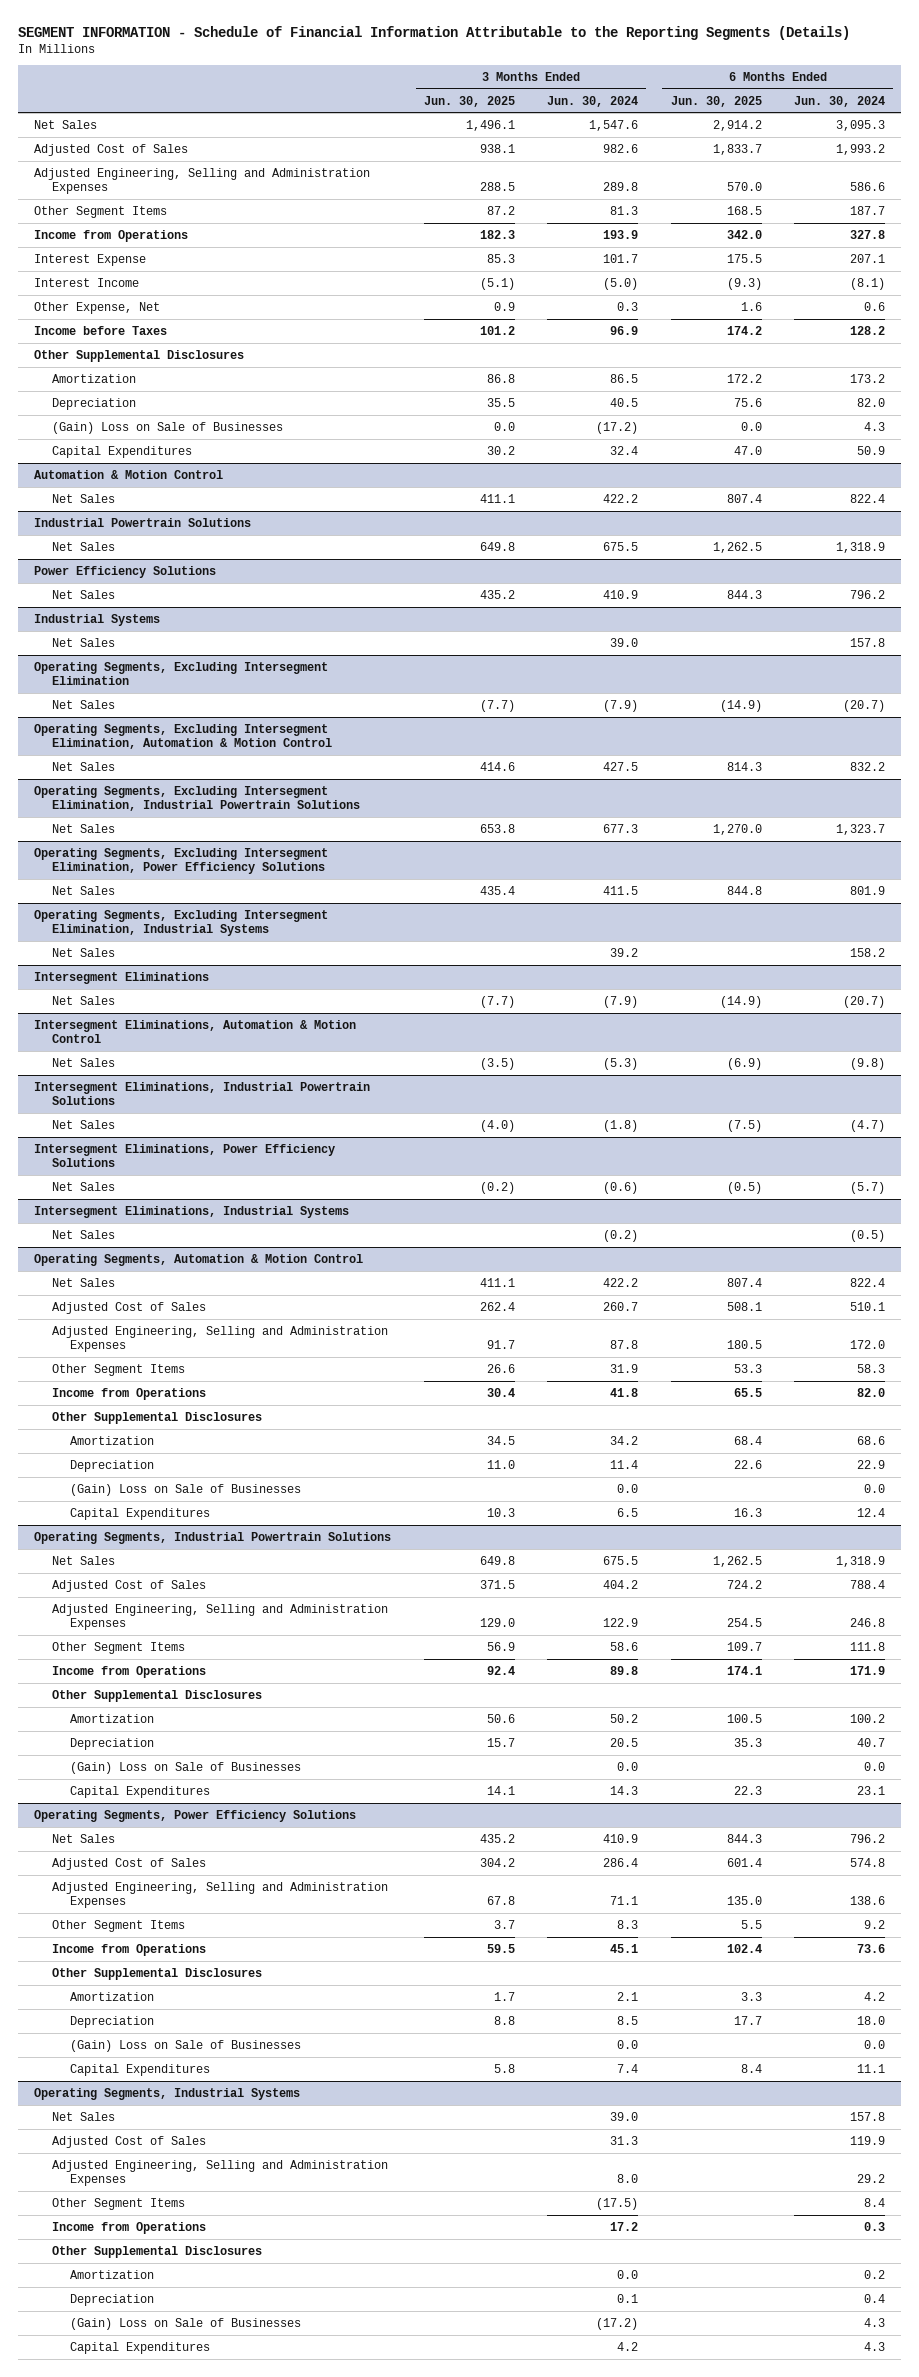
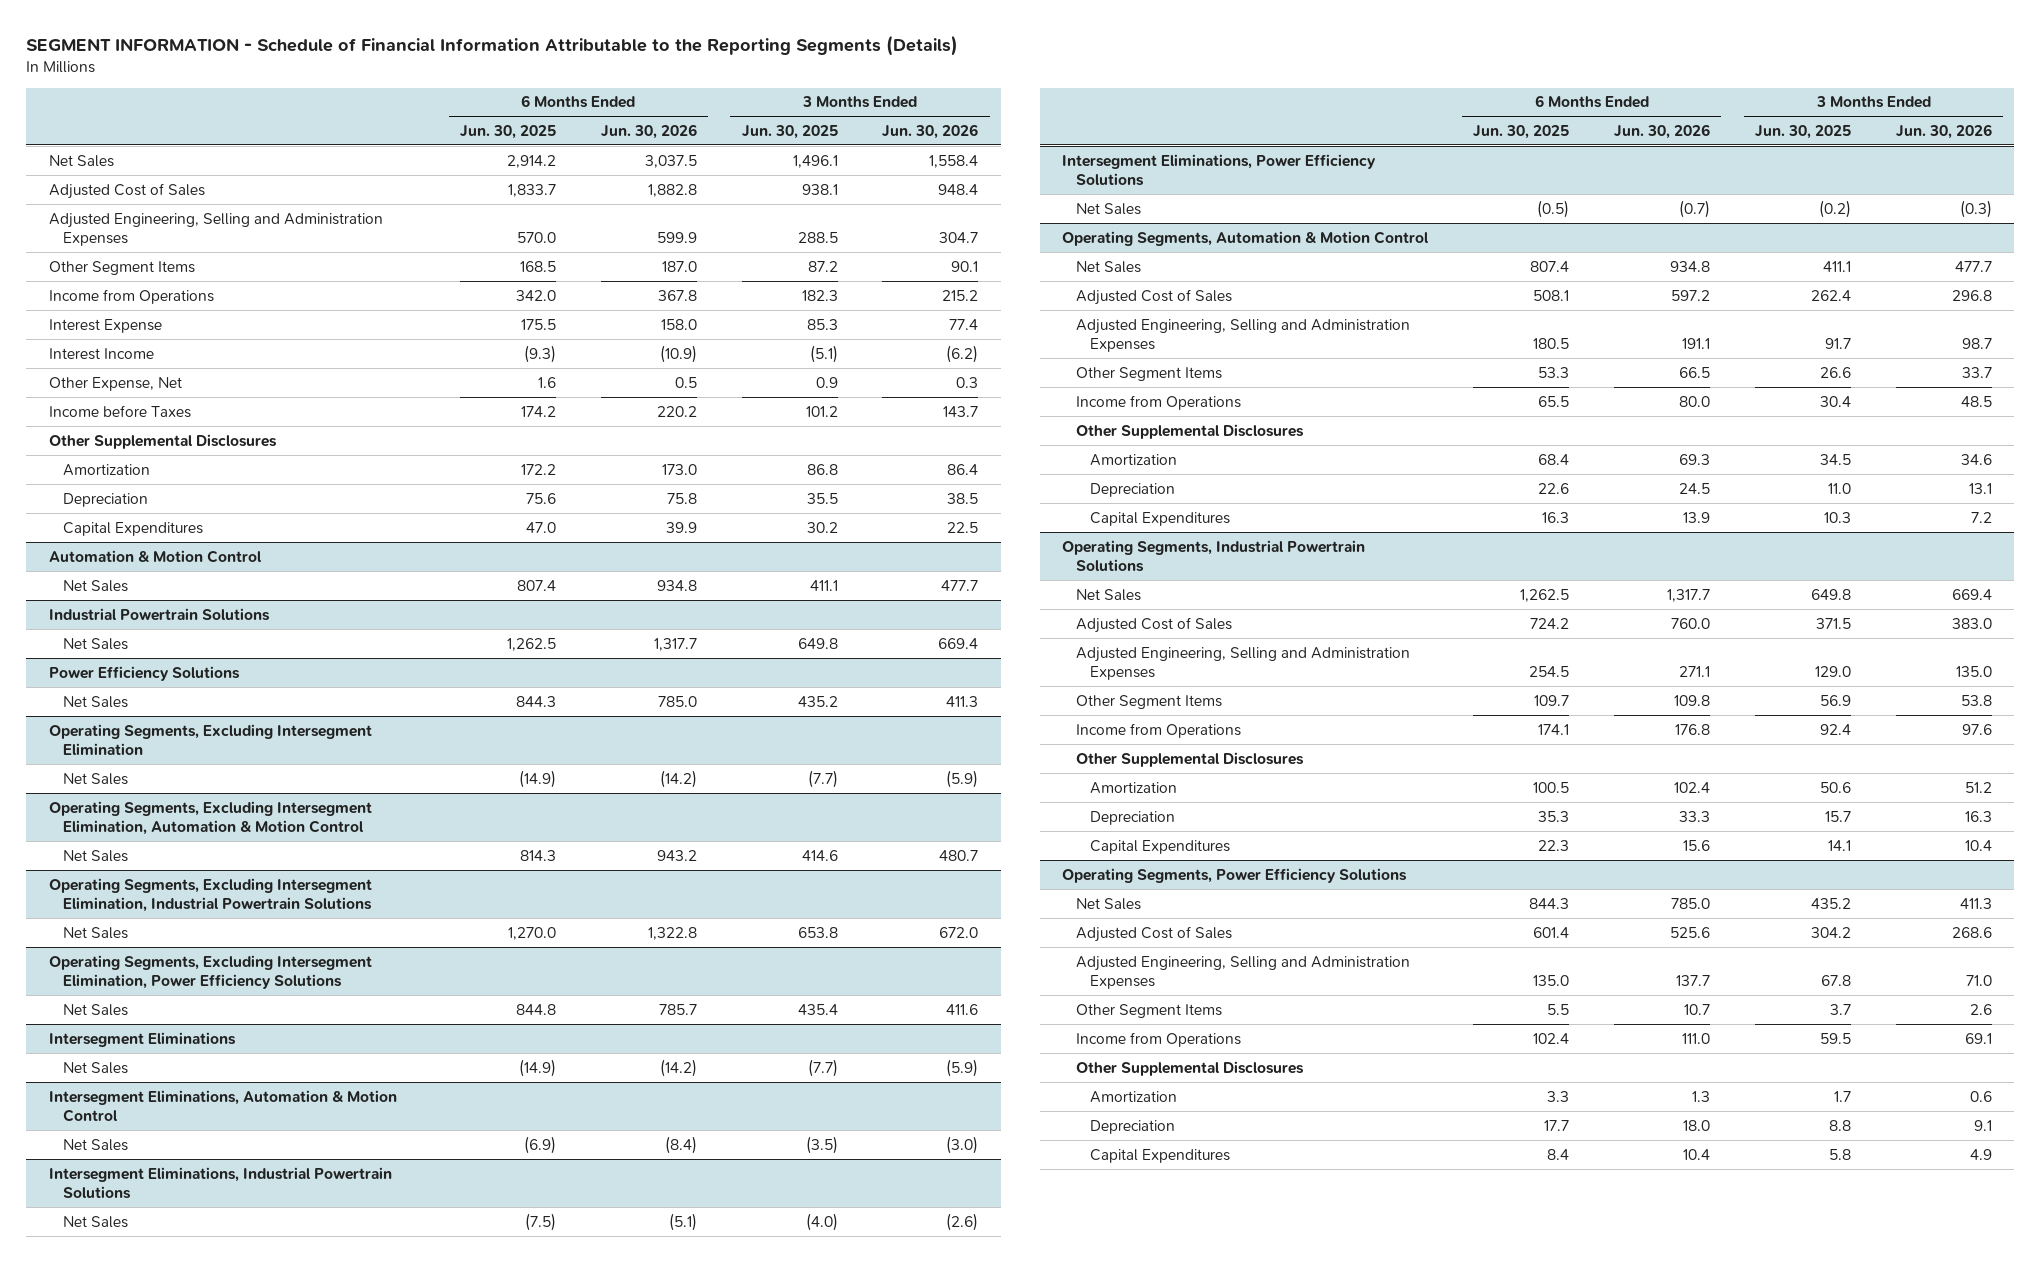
- | 3 Months Ended Jun. 30, 2025 | 3 Months Ended Jun. 30, 2024 | 6 Months Ended Jun. 30, 2025 | 6 Months Ended Jun. 30, 2024
+ | 6 Months Ended Jun. 30, 2025 | 6 Months Ended Jun. 30, 2026 | 3 Months Ended Jun. 30, 2025 | 3 Months Ended Jun. 30, 2026
- (Gain) Loss on Sale of Businesses | 0.0 | (17.2) | 0.0 | 4.3
- Industrial Systems
- Net Sales | | 39.0 | | 157.8
- Operating Segments, Excluding Intersegment Elimination, Industrial Systems
- Net Sales | | 39.2 | | 158.2
- Intersegment Eliminations, Industrial Systems
- Net Sales | | (0.2) | | (0.5)
@ Operating Segments, Automation & Motion Control
- (Gain) Loss on Sale of Businesses | | 0.0 | | 0.0
@ Operating Segments, Industrial Powertrain Solutions
- (Gain) Loss on Sale of Businesses | | 0.0 | | 0.0
@ Operating Segments, Power Efficiency Solutions
- (Gain) Loss on Sale of Businesses | | 0.0 | | 0.0
- Operating Segments, Industrial Systems
- Net Sales | | 39.0 | | 157.8
- Adjusted Cost of Sales | | 31.3 | | 119.9
- Adjusted Engineering, Selling and Administration Expenses | | 8.0 | | 29.2
- Other Segment Items | | (17.5) | | 8.4
- Income from Operations | | 17.2 | | 0.3
- Other Supplemental Disclosures
- Amortization | | 0.0 | | 0.2
- Depreciation | | 0.1 | | 0.4
- (Gain) Loss on Sale of Businesses | | (17.2) | | 4.3
- Capital Expenditures | | 4.2 | | 4.3

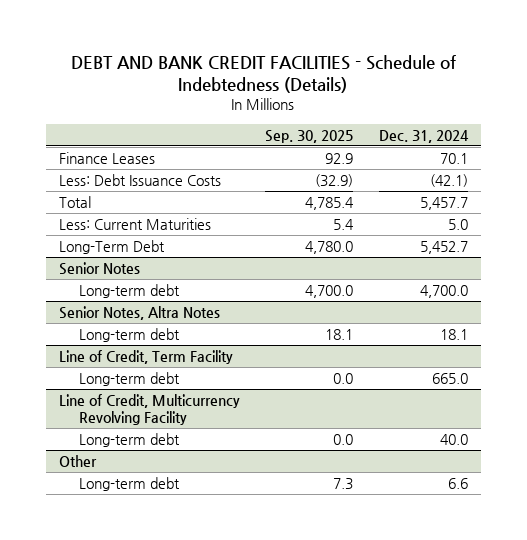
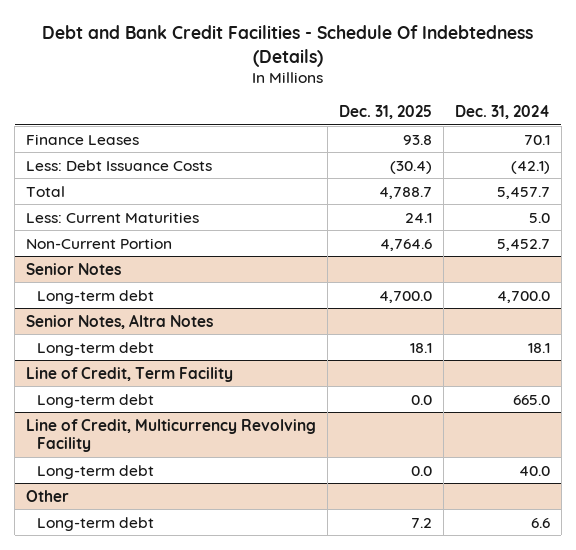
- DEBT AND BANK CREDIT FACILITIES - Schedule of Indebtedness (Details)
+ Debt and Bank Credit Facilities - Schedule Of Indebtedness (Details)
- | Sep. 30, 2025 | Dec. 31, 2024
+ | Dec. 31, 2025 | Dec. 31, 2024
- Long-Term Debt | 4,780.0 | 5,452.7
+ Non-Current Portion | 4,764.6 | 5,452.7

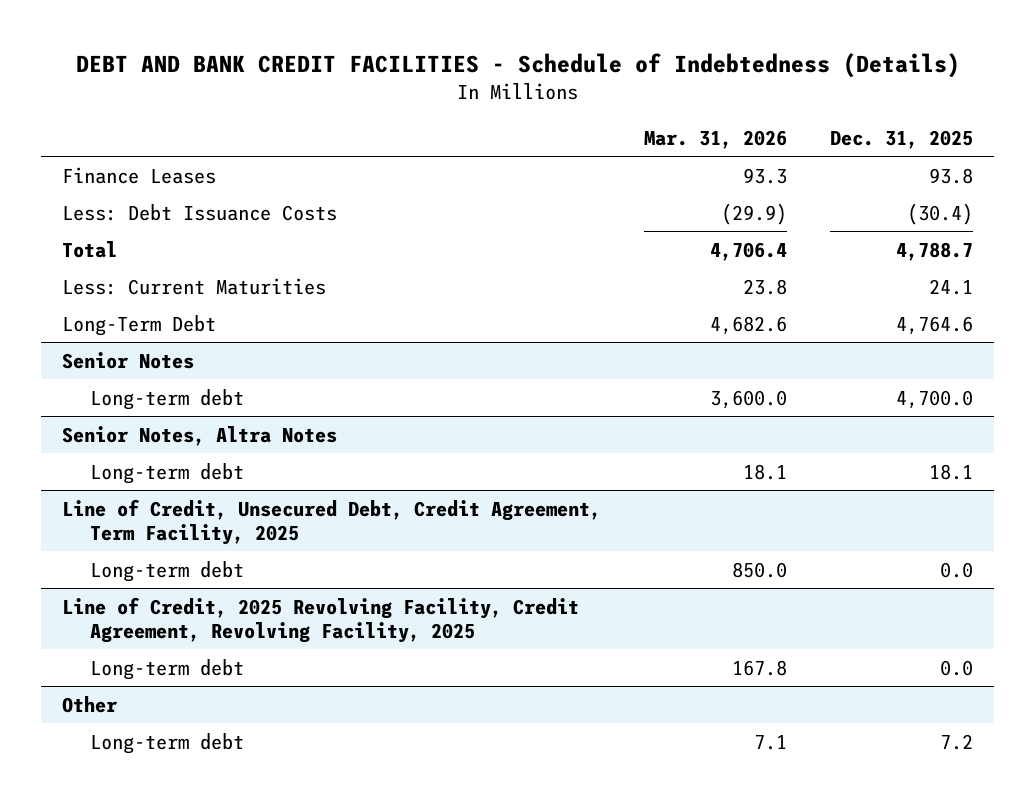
- Debt and Bank Credit Facilities - Schedule Of Indebtedness (Details)
+ DEBT AND BANK CREDIT FACILITIES - Schedule of Indebtedness (Details)
- | Dec. 31, 2025 | Dec. 31, 2024
+ | Mar. 31, 2026 | Dec. 31, 2025
- Non-Current Portion | 4,764.6 | 5,452.7
+ Long-Term Debt | 4,682.6 | 4,764.6
- Line of Credit, Term Facility
+ Line of Credit, Unsecured Debt, Credit Agreement, Term Facility, 2025
- Line of Credit, Multicurrency Revolving Facility
+ Line of Credit, 2025 Revolving Facility, Credit Agreement, Revolving Facility, 2025

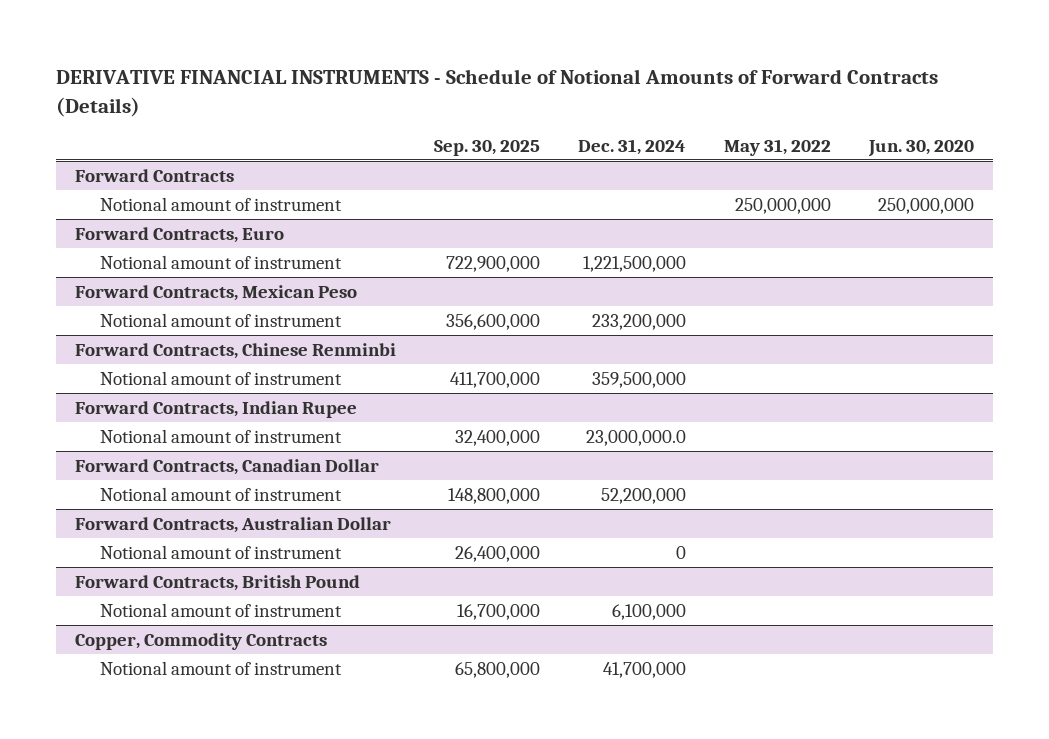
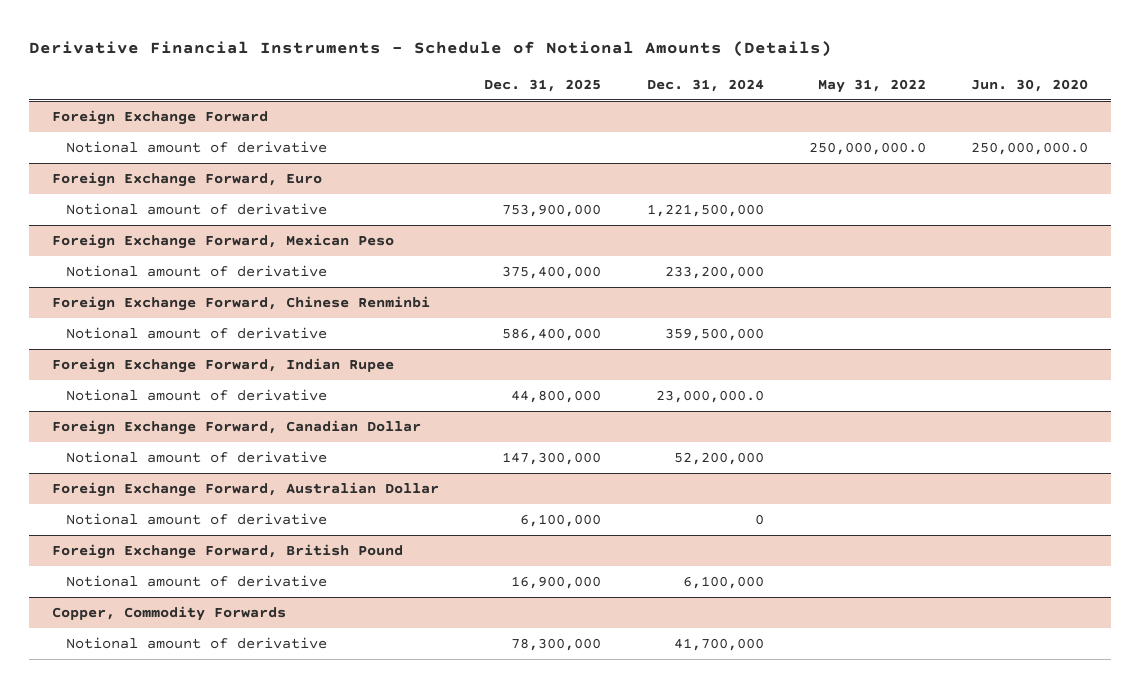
- DERIVATIVE FINANCIAL INSTRUMENTS - Schedule of Notional Amounts of Forward Contracts (Details)
+ Derivative Financial Instruments - Schedule of Notional Amounts (Details)
- | Sep. 30, 2025 | Dec. 31, 2024 | May 31, 2022 | Jun. 30, 2020
+ | Dec. 31, 2025 | Dec. 31, 2024 | May 31, 2022 | Jun. 30, 2020
- Forward Contracts
- Notional amount of instrument | | | 250,000,000 | 250,000,000
- Forward Contracts, Euro
- Notional amount of instrument | 722,900,000 | 1,221,500,000 | |
- Forward Contracts, Mexican Peso
- Notional amount of instrument | 356,600,000 | 233,200,000 | |
- Forward Contracts, Chinese Renminbi
- Notional amount of instrument | 411,700,000 | 359,500,000 | |
- Forward Contracts, Indian Rupee
- Notional amount of instrument | 32,400,000 | 23,000,000.0 | |
- Forward Contracts, Canadian Dollar
- Notional amount of instrument | 148,800,000 | 52,200,000 | |
- Forward Contracts, Australian Dollar
- Notional amount of instrument | 26,400,000 | 0 | |
- Forward Contracts, British Pound
- Notional amount of instrument | 16,700,000 | 6,100,000 | |
- Copper, Commodity Contracts
- Notional amount of instrument | 65,800,000 | 41,700,000 | |
+ Foreign Exchange Forward
+ Notional amount of derivative | | | 250,000,000.0 | 250,000,000.0
+ Foreign Exchange Forward, Euro
+ Notional amount of derivative | 753,900,000 | 1,221,500,000 | |
+ Foreign Exchange Forward, Mexican Peso
+ Notional amount of derivative | 375,400,000 | 233,200,000 | |
+ Foreign Exchange Forward, Chinese Renminbi
+ Notional amount of derivative | 586,400,000 | 359,500,000 | |
+ Foreign Exchange Forward, Indian Rupee
+ Notional amount of derivative | 44,800,000 | 23,000,000.0 | |
+ Foreign Exchange Forward, Canadian Dollar
+ Notional amount of derivative | 147,300,000 | 52,200,000 | |
+ Foreign Exchange Forward, Australian Dollar
+ Notional amount of derivative | 6,100,000 | 0 | |
+ Foreign Exchange Forward, British Pound
+ Notional amount of derivative | 16,900,000 | 6,100,000 | |
+ Copper, Commodity Forwards
+ Notional amount of derivative | 78,300,000 | 41,700,000 | |

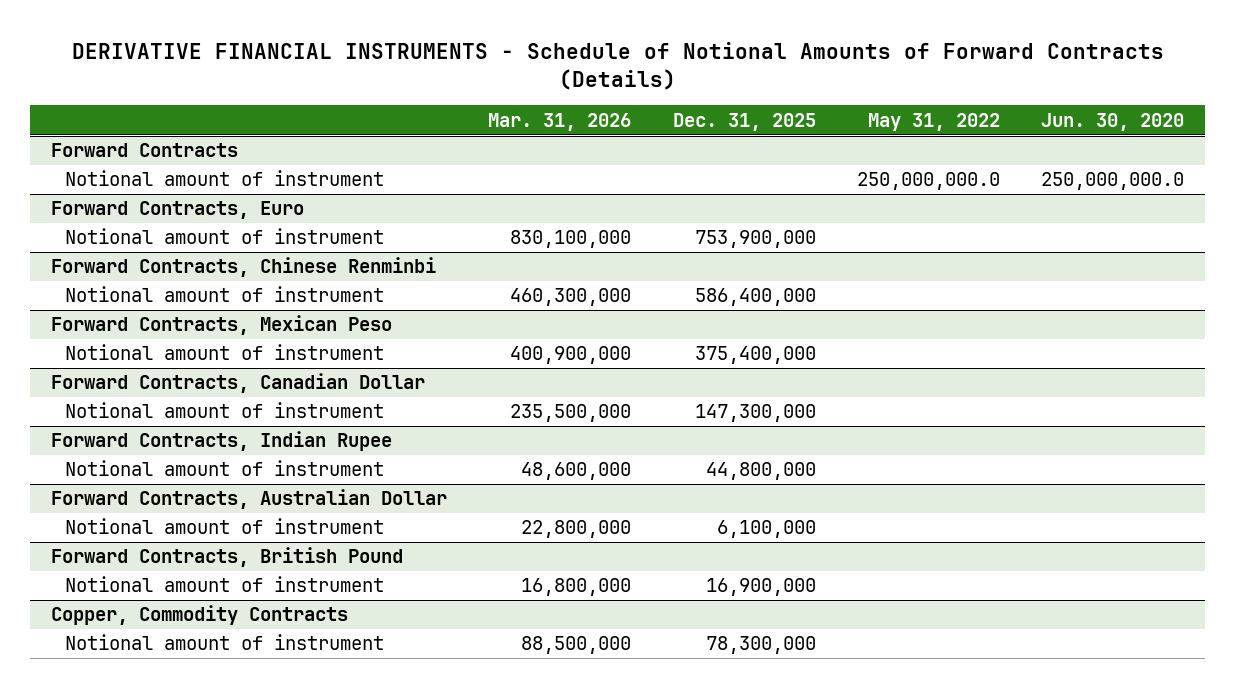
- Derivative Financial Instruments - Schedule of Notional Amounts (Details)
+ DERIVATIVE FINANCIAL INSTRUMENTS - Schedule of Notional Amounts of Forward Contracts (Details)
- | Dec. 31, 2025 | Dec. 31, 2024 | May 31, 2022 | Jun. 30, 2020
+ | Mar. 31, 2026 | Dec. 31, 2025 | May 31, 2022 | Jun. 30, 2020
- Foreign Exchange Forward
- Notional amount of derivative | | | 250,000,000.0 | 250,000,000.0
- Foreign Exchange Forward, Euro
- Notional amount of derivative | 753,900,000 | 1,221,500,000 | |
- Foreign Exchange Forward, Mexican Peso
- Notional amount of derivative | 375,400,000 | 233,200,000 | |
- Foreign Exchange Forward, Chinese Renminbi
- Notional amount of derivative | 586,400,000 | 359,500,000 | |
- Foreign Exchange Forward, Indian Rupee
- Notional amount of derivative | 44,800,000 | 23,000,000.0 | |
- Foreign Exchange Forward, Canadian Dollar
- Notional amount of derivative | 147,300,000 | 52,200,000 | |
- Foreign Exchange Forward, Australian Dollar
- Notional amount of derivative | 6,100,000 | 0 | |
- Foreign Exchange Forward, British Pound
- Notional amount of derivative | 16,900,000 | 6,100,000 | |
- Copper, Commodity Forwards
- Notional amount of derivative | 78,300,000 | 41,700,000 | |
+ Forward Contracts
+ Notional amount of instrument | | | 250,000,000.0 | 250,000,000.0
+ Forward Contracts, Euro
+ Notional amount of instrument | 830,100,000 | 753,900,000 | |
+ Forward Contracts, Chinese Renminbi
+ Notional amount of instrument | 460,300,000 | 586,400,000 | |
+ Forward Contracts, Mexican Peso
+ Notional amount of instrument | 400,900,000 | 375,400,000 | |
+ Forward Contracts, Canadian Dollar
+ Notional amount of instrument | 235,500,000 | 147,300,000 | |
+ Forward Contracts, Indian Rupee
+ Notional amount of instrument | 48,600,000 | 44,800,000 | |
+ Forward Contracts, Australian Dollar
+ Notional amount of instrument | 22,800,000 | 6,100,000 | |
+ Forward Contracts, British Pound
+ Notional amount of instrument | 16,800,000 | 16,900,000 | |
+ Copper, Commodity Contracts
+ Notional amount of instrument | 88,500,000 | 78,300,000 | |

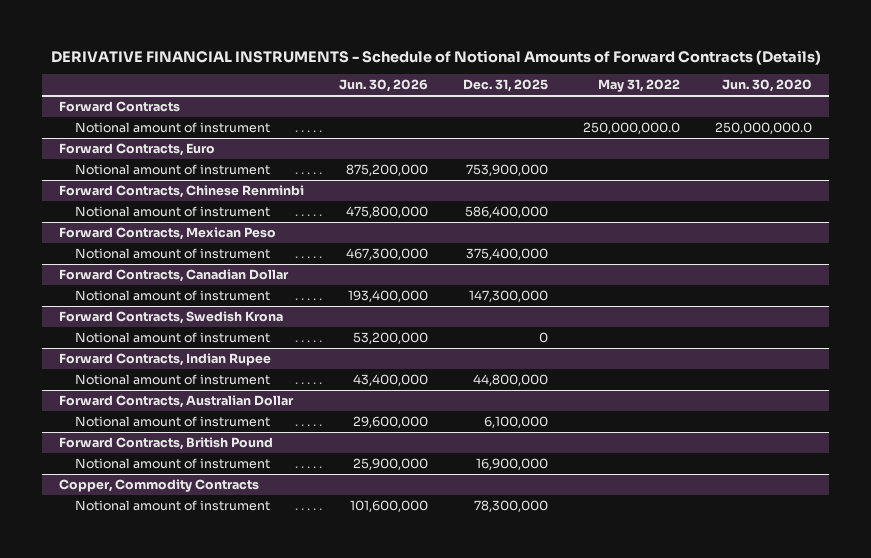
- | Mar. 31, 2026 | Dec. 31, 2025 | May 31, 2022 | Jun. 30, 2020
+ | Jun. 30, 2026 | Dec. 31, 2025 | May 31, 2022 | Jun. 30, 2020
+ Forward Contracts, Swedish Krona
+ Notional amount of instrument | 53,200,000 | 0 | |

